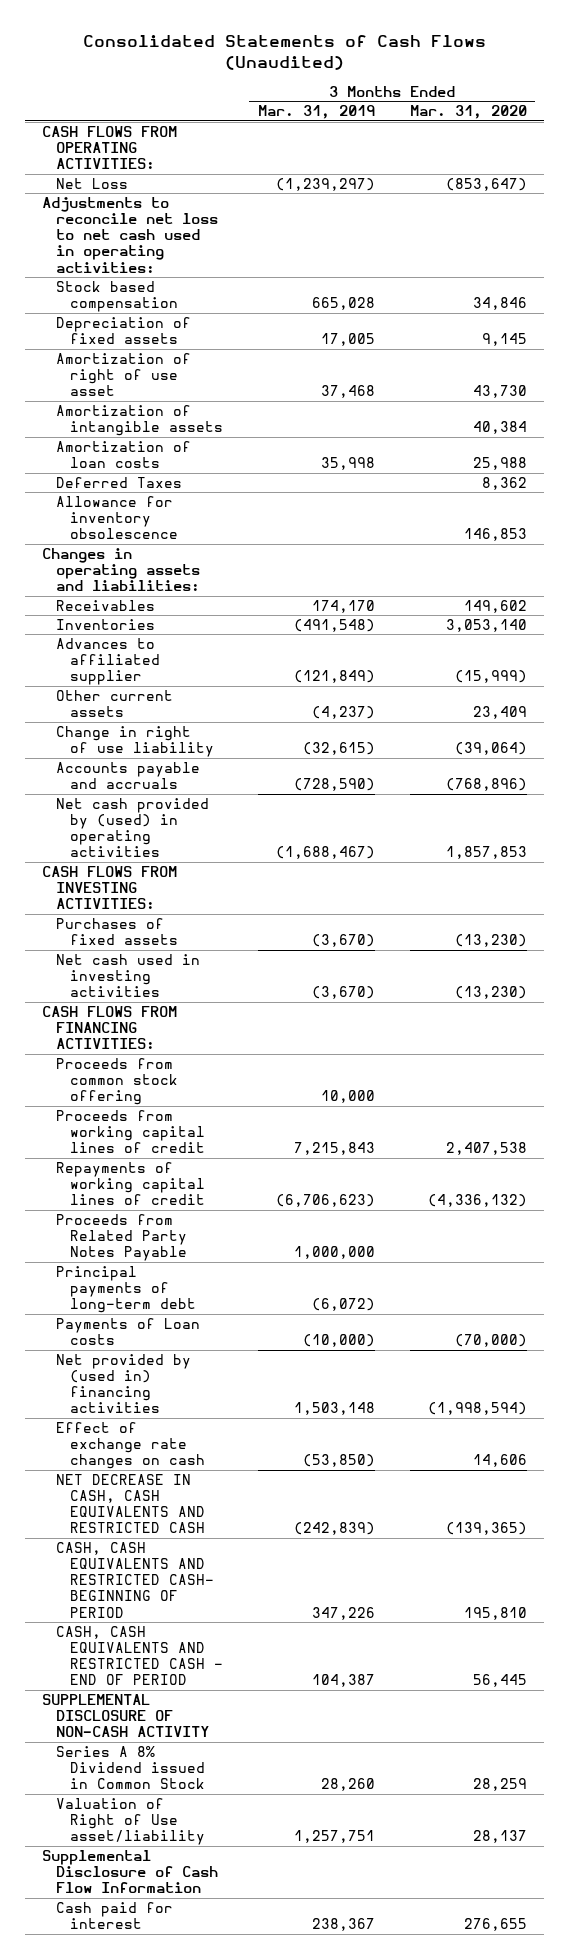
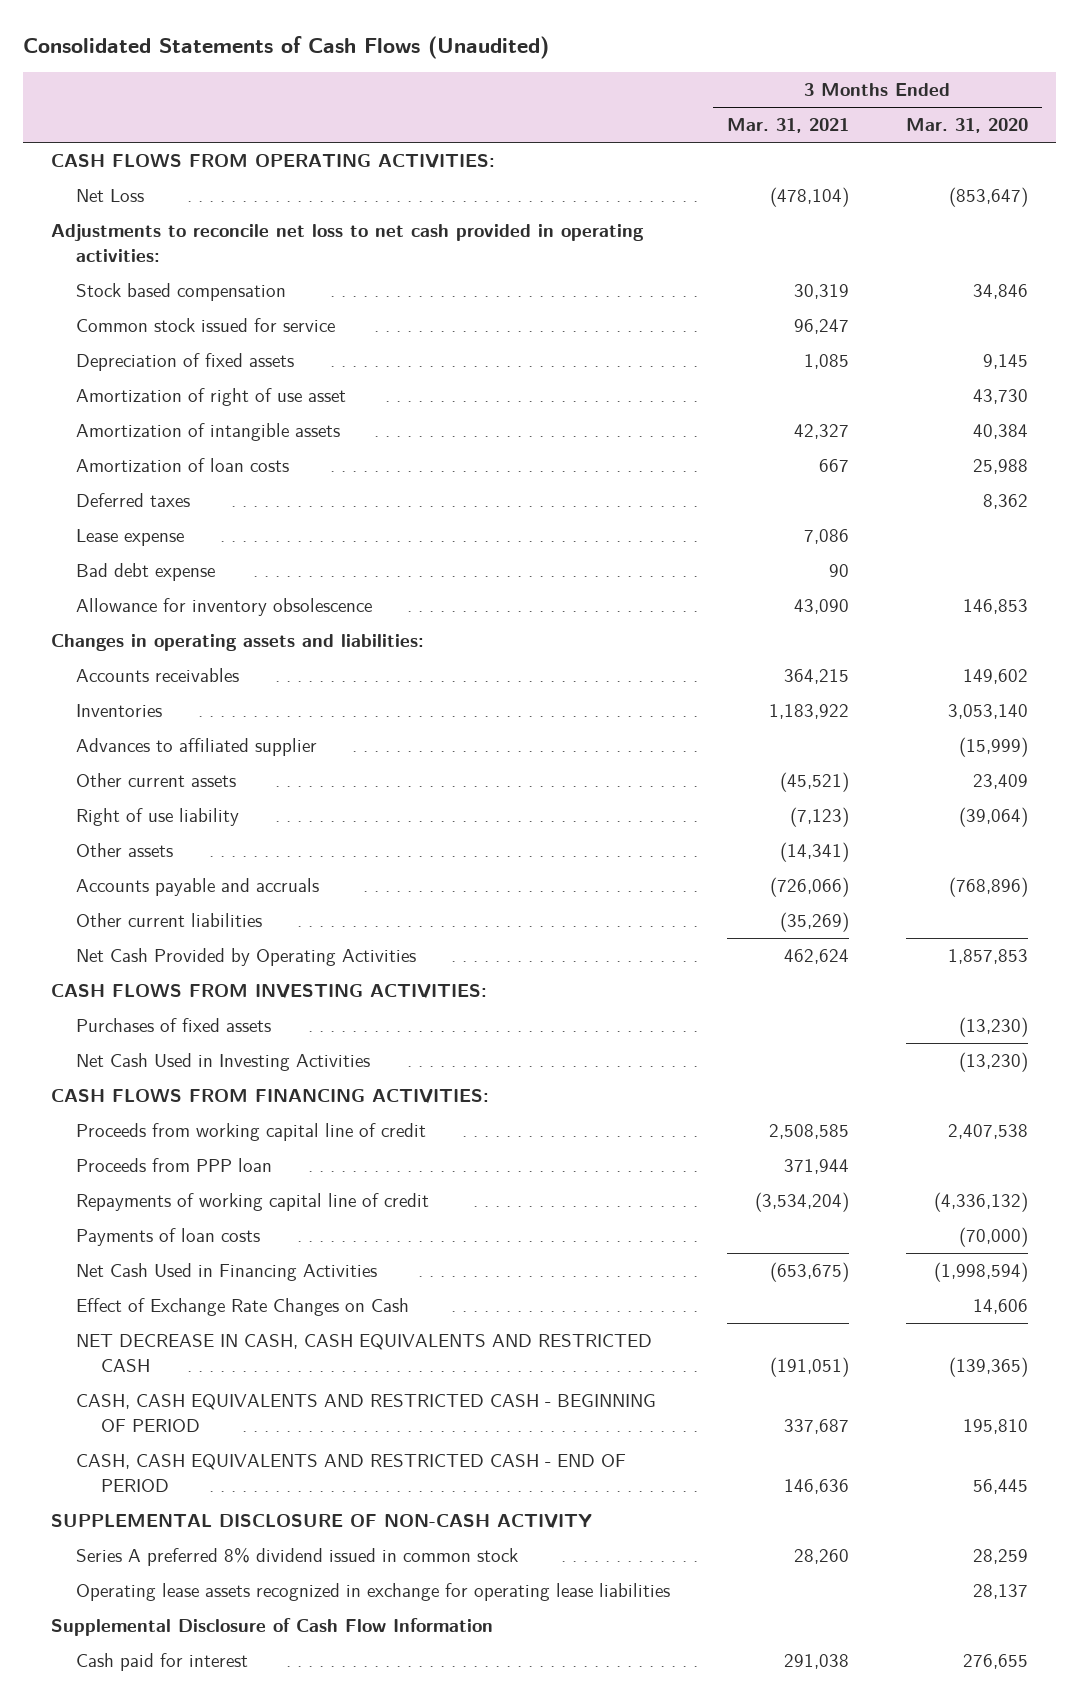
- | 3 Months Ended Mar. 31, 2019 | 3 Months Ended Mar. 31, 2020
+ | 3 Months Ended Mar. 31, 2021 | 3 Months Ended Mar. 31, 2020
- Adjustments to reconcile net loss to net cash used in operating activities:
+ Adjustments to reconcile net loss to net cash provided in operating activities:
+ Common stock issued for service | 96,247 |
- Deferred Taxes | | 8,362
+ Deferred taxes | | 8,362
+ Lease expense | 7,086 |
+ Bad debt expense | 90 |
- Receivables | 174,170 | 149,602
+ Accounts receivables | 364,215 | 149,602
- Change in right of use liability | (32,615) | (39,064)
+ Right of use liability | (7,123) | (39,064)
+ Other assets | (14,341) |
- Net cash provided by (used) in operating activities | (1,688,467) | 1,857,853
+ Other current liabilities | (35,269) |
+ Net Cash Provided by Operating Activities | 462,624 | 1,857,853
- Net cash used in investing activities | (3,670) | (13,230)
+ Net Cash Used in Investing Activities | | (13,230)
- Proceeds from common stock offering | 10,000 |
- Proceeds from working capital lines of credit | 7,215,843 | 2,407,538
- Repayments of working capital lines of credit | (6,706,623) | (4,336,132)
- Proceeds from Related Party Notes Payable | 1,000,000 |
- Principal payments of long-term debt | (6,072) |
- Payments of Loan costs | (10,000) | (70,000)
- Net provided by (used in) financing activities | 1,503,148 | (1,998,594)
- Effect of exchange rate changes on cash | (53,850) | 14,606
+ Proceeds from working capital line of credit | 2,508,585 | 2,407,538
+ Proceeds from PPP loan | 371,944 |
+ Repayments of working capital line of credit | (3,534,204) | (4,336,132)
+ Payments of loan costs | | (70,000)
+ Net Cash Used in Financing Activities | (653,675) | (1,998,594)
+ Effect of Exchange Rate Changes on Cash | | 14,606
- CASH, CASH EQUIVALENTS AND RESTRICTED CASH- BEGINNING OF PERIOD | 347,226 | 195,810
+ CASH, CASH EQUIVALENTS AND RESTRICTED CASH - BEGINNING OF PERIOD | 337,687 | 195,810
- Series A 8% Dividend issued in Common Stock | 28,260 | 28,259
- Valuation of Right of Use asset/liability | 1,257,751 | 28,137
+ Series A preferred 8% dividend issued in common stock | 28,260 | 28,259
+ Operating lease assets recognized in exchange for operating lease liabilities | | 28,137

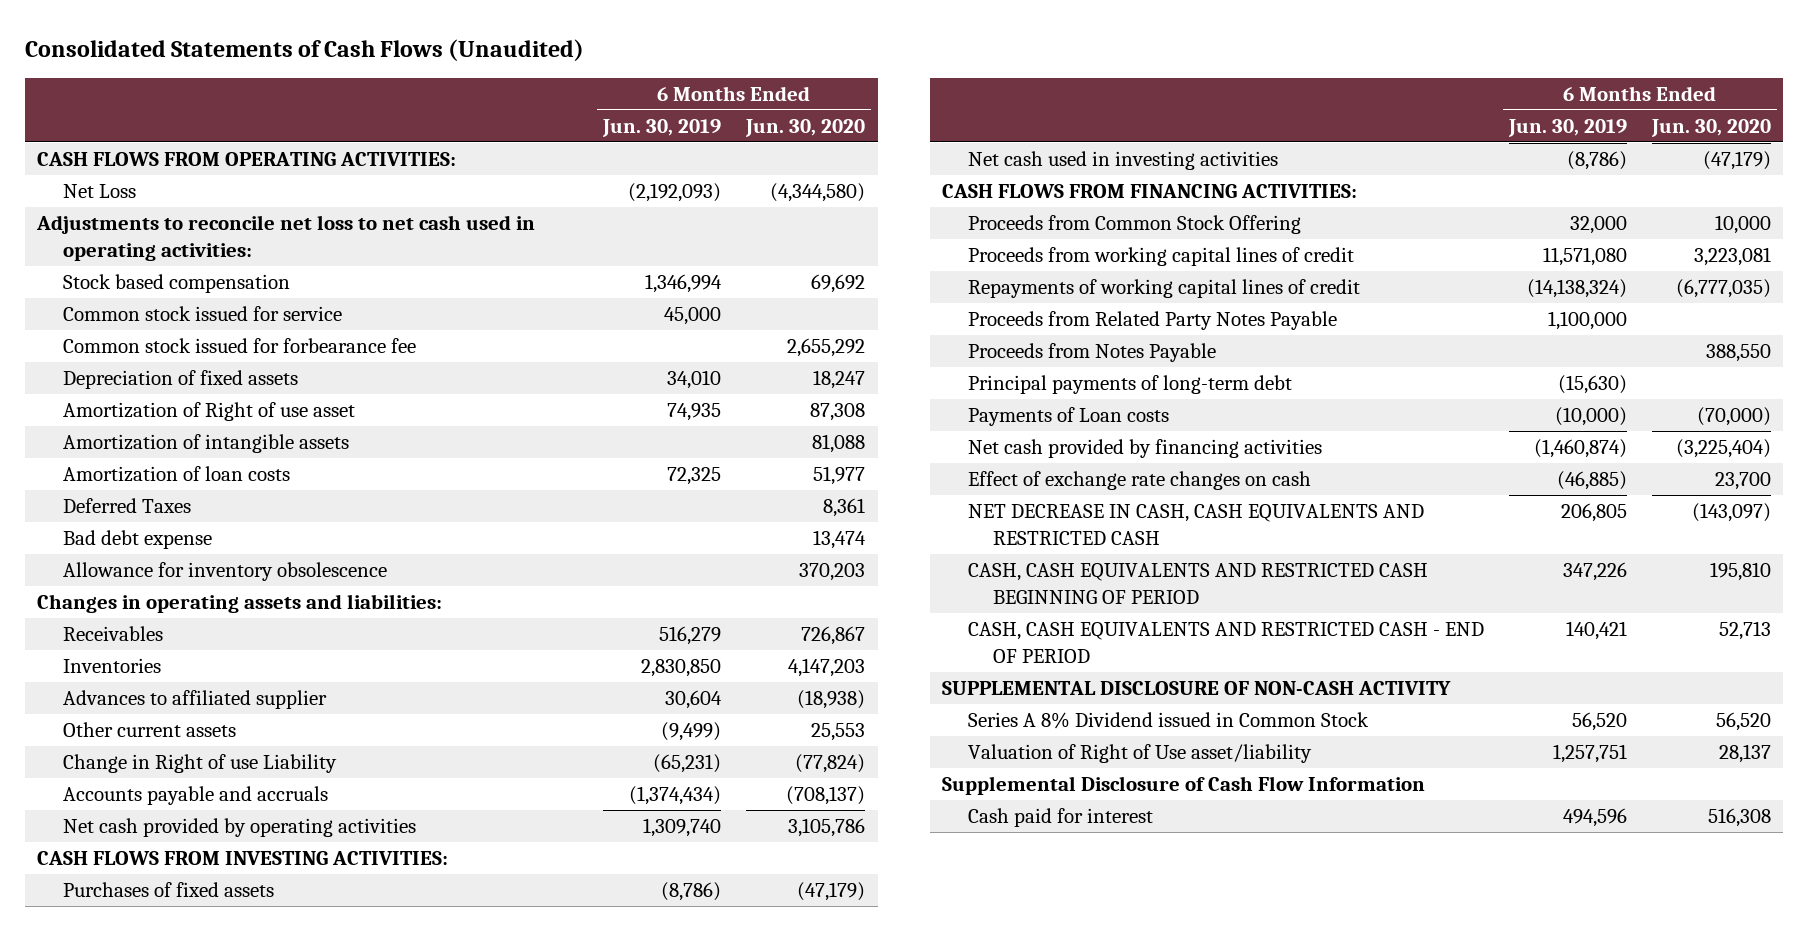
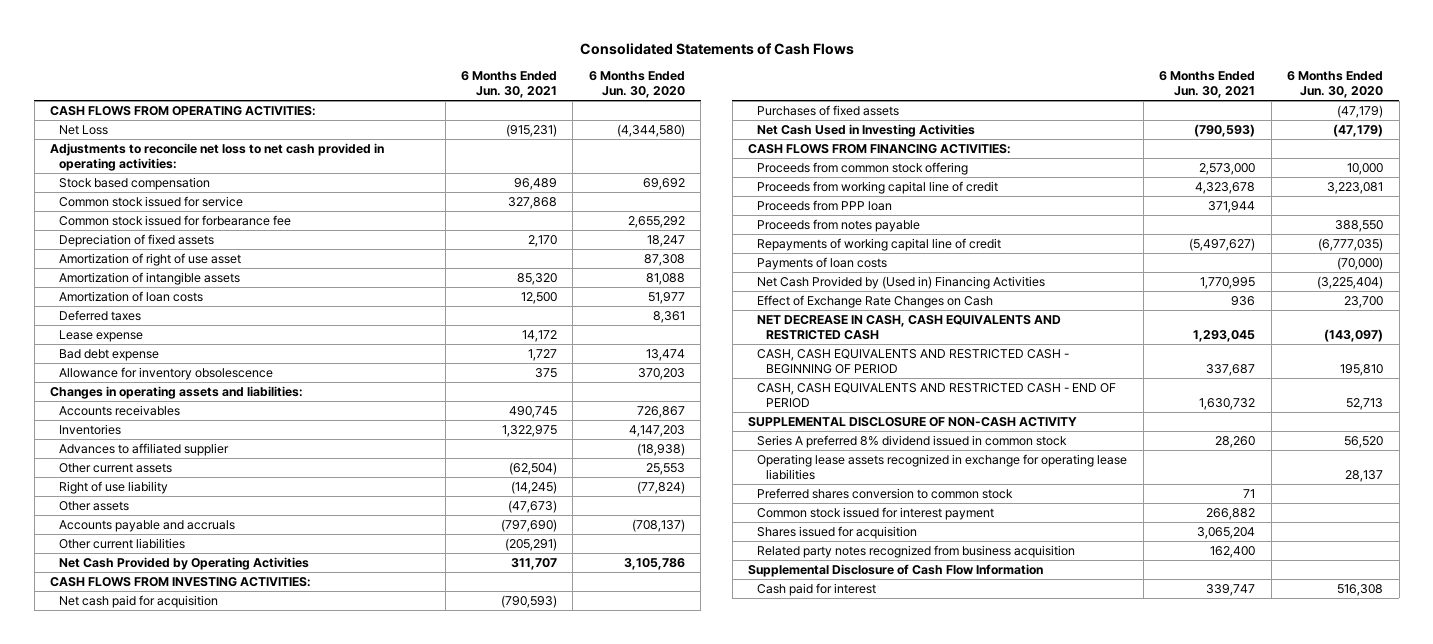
- Consolidated Statements of Cash Flows (Unaudited)
+ Consolidated Statements of Cash Flows
- | 6 Months Ended Jun. 30, 2019 | 6 Months Ended Jun. 30, 2020
+ | 6 Months Ended Jun. 30, 2021 | 6 Months Ended Jun. 30, 2020
- Adjustments to reconcile net loss to net cash used in operating activities:
+ Adjustments to reconcile net loss to net cash provided in operating activities:
- Amortization of Right of use asset | 74,935 | 87,308
+ Amortization of right of use asset | | 87,308
- Deferred Taxes | | 8,361
+ Deferred taxes | | 8,361
+ Lease expense | 14,172 |
- Receivables | 516,279 | 726,867
+ Accounts receivables | 490,745 | 726,867
- Change in Right of use Liability | (65,231) | (77,824)
+ Right of use liability | (14,245) | (77,824)
+ Other assets | (47,673) |
- Net cash provided by operating activities | 1,309,740 | 3,105,786
+ Other current liabilities | (205,291) |
+ Net Cash Provided by Operating Activities | 311,707 | 3,105,786
+ Net cash paid for acquisition | (790,593) |
- Net cash used in investing activities | (8,786) | (47,179)
+ Net Cash Used in Investing Activities | (790,593) | (47,179)
- Proceeds from Common Stock Offering | 32,000 | 10,000
- Proceeds from working capital lines of credit | 11,571,080 | 3,223,081
- Repayments of working capital lines of credit | (14,138,324) | (6,777,035)
- Proceeds from Related Party Notes Payable | 1,100,000 |
- Proceeds from Notes Payable | | 388,550
- Principal payments of long-term debt | (15,630) |
- Payments of Loan costs | (10,000) | (70,000)
- Net cash provided by financing activities | (1,460,874) | (3,225,404)
- Effect of exchange rate changes on cash | (46,885) | 23,700
+ Proceeds from common stock offering | 2,573,000 | 10,000
+ Proceeds from working capital line of credit | 4,323,678 | 3,223,081
+ Proceeds from PPP loan | 371,944 |
+ Proceeds from notes payable | | 388,550
+ Repayments of working capital line of credit | (5,497,627) | (6,777,035)
+ Payments of loan costs | | (70,000)
+ Net Cash Provided by (Used in) Financing Activities | 1,770,995 | (3,225,404)
+ Effect of Exchange Rate Changes on Cash | 936 | 23,700
- CASH, CASH EQUIVALENTS AND RESTRICTED CASH BEGINNING OF PERIOD | 347,226 | 195,810
+ CASH, CASH EQUIVALENTS AND RESTRICTED CASH - BEGINNING OF PERIOD | 337,687 | 195,810
- Series A 8% Dividend issued in Common Stock | 56,520 | 56,520
- Valuation of Right of Use asset/liability | 1,257,751 | 28,137
+ Series A preferred 8% dividend issued in common stock | 28,260 | 56,520
+ Operating lease assets recognized in exchange for operating lease liabilities | | 28,137
+ Preferred shares conversion to common stock | 71 |
+ Common stock issued for interest payment | 266,882 |
+ Shares issued for acquisition | 3,065,204 |
+ Related party notes recognized from business acquisition | 162,400 |

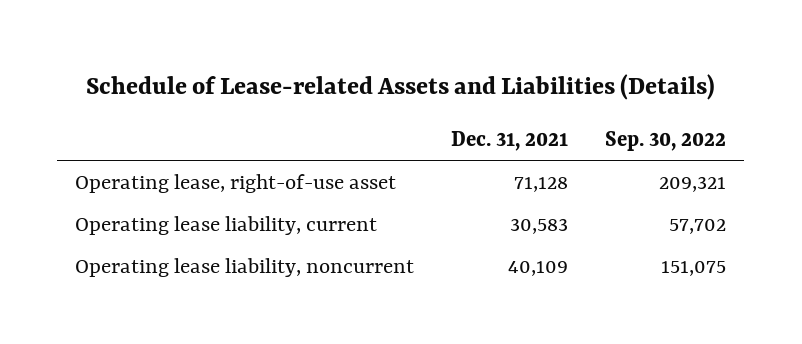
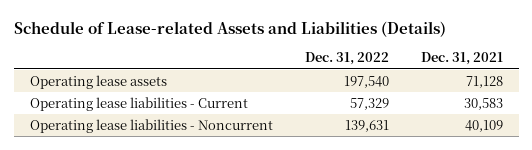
- | Dec. 31, 2021 | Sep. 30, 2022
+ | Dec. 31, 2022 | Dec. 31, 2021
- Operating lease, right-of-use asset | 71,128 | 209,321
- Operating lease liability, current | 30,583 | 57,702
- Operating lease liability, noncurrent | 40,109 | 151,075
+ Operating lease assets | 197,540 | 71,128
+ Operating lease liabilities - Current | 57,329 | 30,583
+ Operating lease liabilities - Noncurrent | 139,631 | 40,109

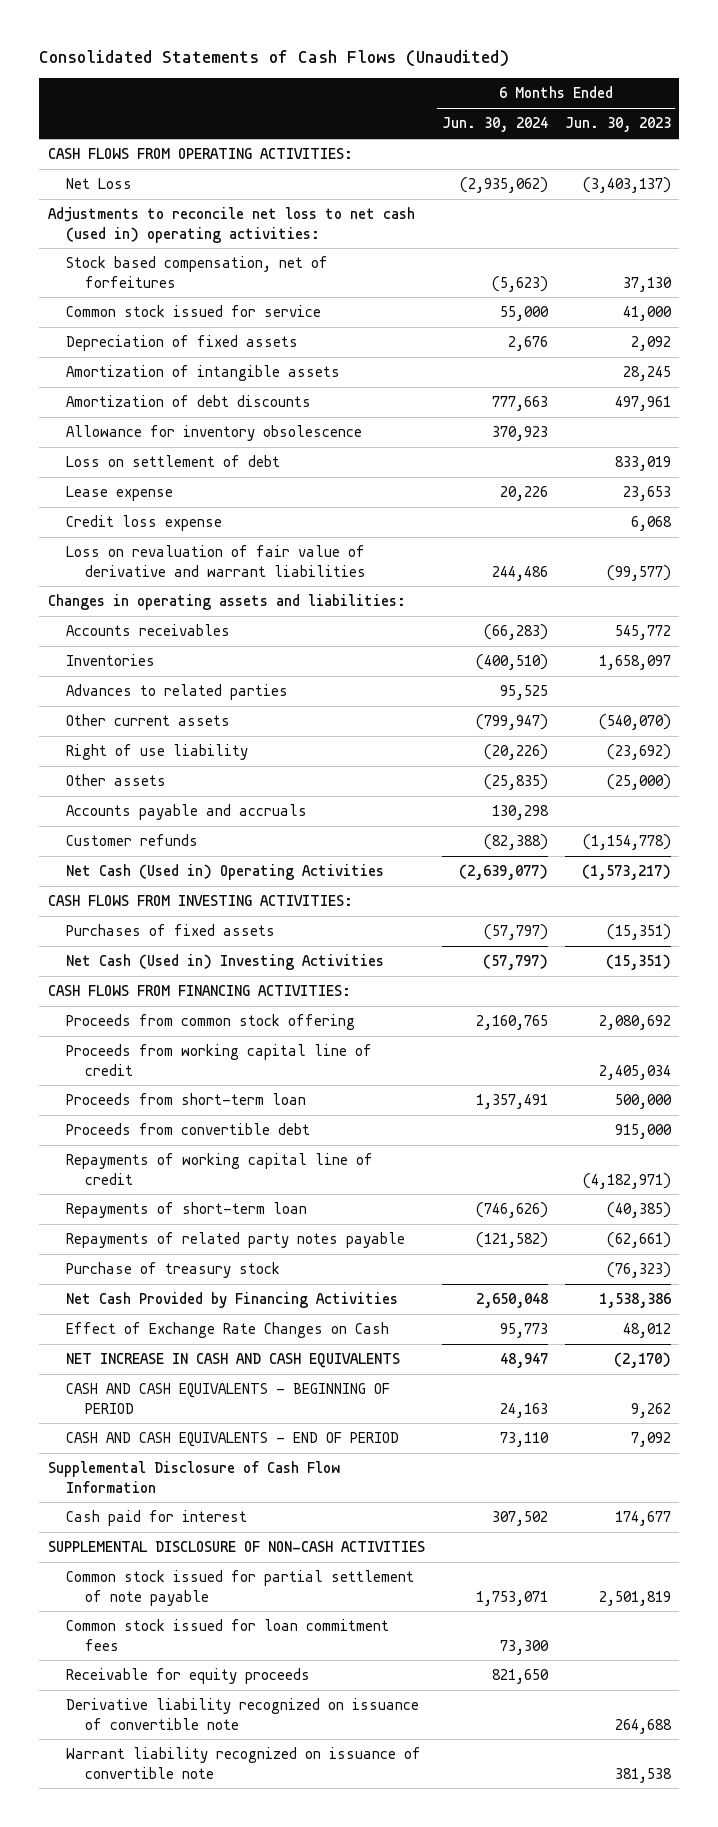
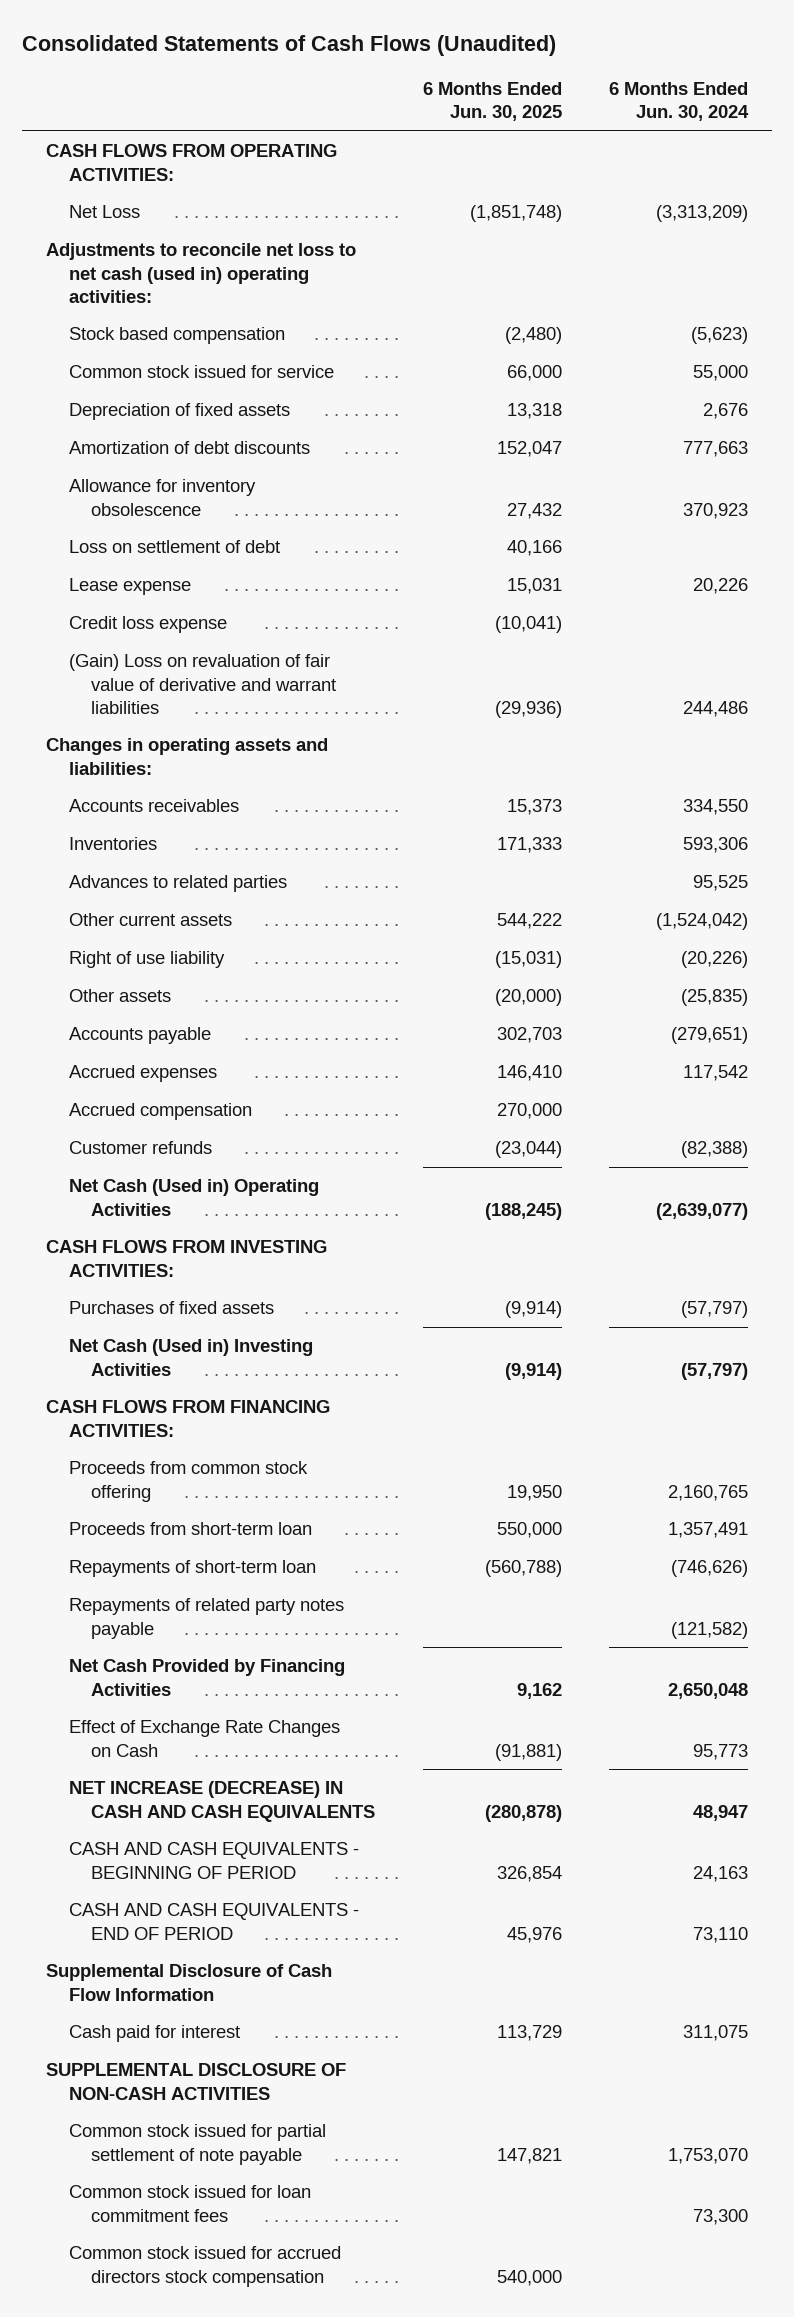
- | 6 Months Ended Jun. 30, 2024 | 6 Months Ended Jun. 30, 2023
+ | 6 Months Ended Jun. 30, 2025 | 6 Months Ended Jun. 30, 2024
- Net Loss | (2,935,062) | (3,403,137)
+ Net Loss | (1,851,748) | (3,313,209)
- Stock based compensation, net of forfeitures | (5,623) | 37,130
+ Stock based compensation | (2,480) | (5,623)
- Amortization of intangible assets | | 28,245
- Loss on revaluation of fair value of derivative and warrant liabilities | 244,486 | (99,577)
+ (Gain) Loss on revaluation of fair value of derivative and warrant liabilities | (29,936) | 244,486
- Accounts receivables | (66,283) | 545,772
- Inventories | (400,510) | 1,658,097
+ Accounts receivables | 15,373 | 334,550
+ Inventories | 171,333 | 593,306
- Other current assets | (799,947) | (540,070)
+ Other current assets | 544,222 | (1,524,042)
- Accounts payable and accruals | 130,298 |
+ Accounts payable | 302,703 | (279,651)
+ Accrued expenses | 146,410 | 117,542
+ Accrued compensation | 270,000 |
- Proceeds from working capital line of credit | | 2,405,034
- Proceeds from convertible debt | | 915,000
- Repayments of working capital line of credit | | (4,182,971)
- Purchase of treasury stock | | (76,323)
- NET INCREASE IN CASH AND CASH EQUIVALENTS | 48,947 | (2,170)
+ NET INCREASE (DECREASE) IN CASH AND CASH EQUIVALENTS | (280,878) | 48,947
- Cash paid for interest | 307,502 | 174,677
+ Cash paid for interest | 113,729 | 311,075
- Common stock issued for partial settlement of note payable | 1,753,071 | 2,501,819
+ Common stock issued for partial settlement of note payable | 147,821 | 1,753,070
- Receivable for equity proceeds | 821,650 |
- Derivative liability recognized on issuance of convertible note | | 264,688
- Warrant liability recognized on issuance of convertible note | | 381,538
+ Common stock issued for accrued directors stock compensation | 540,000 |

